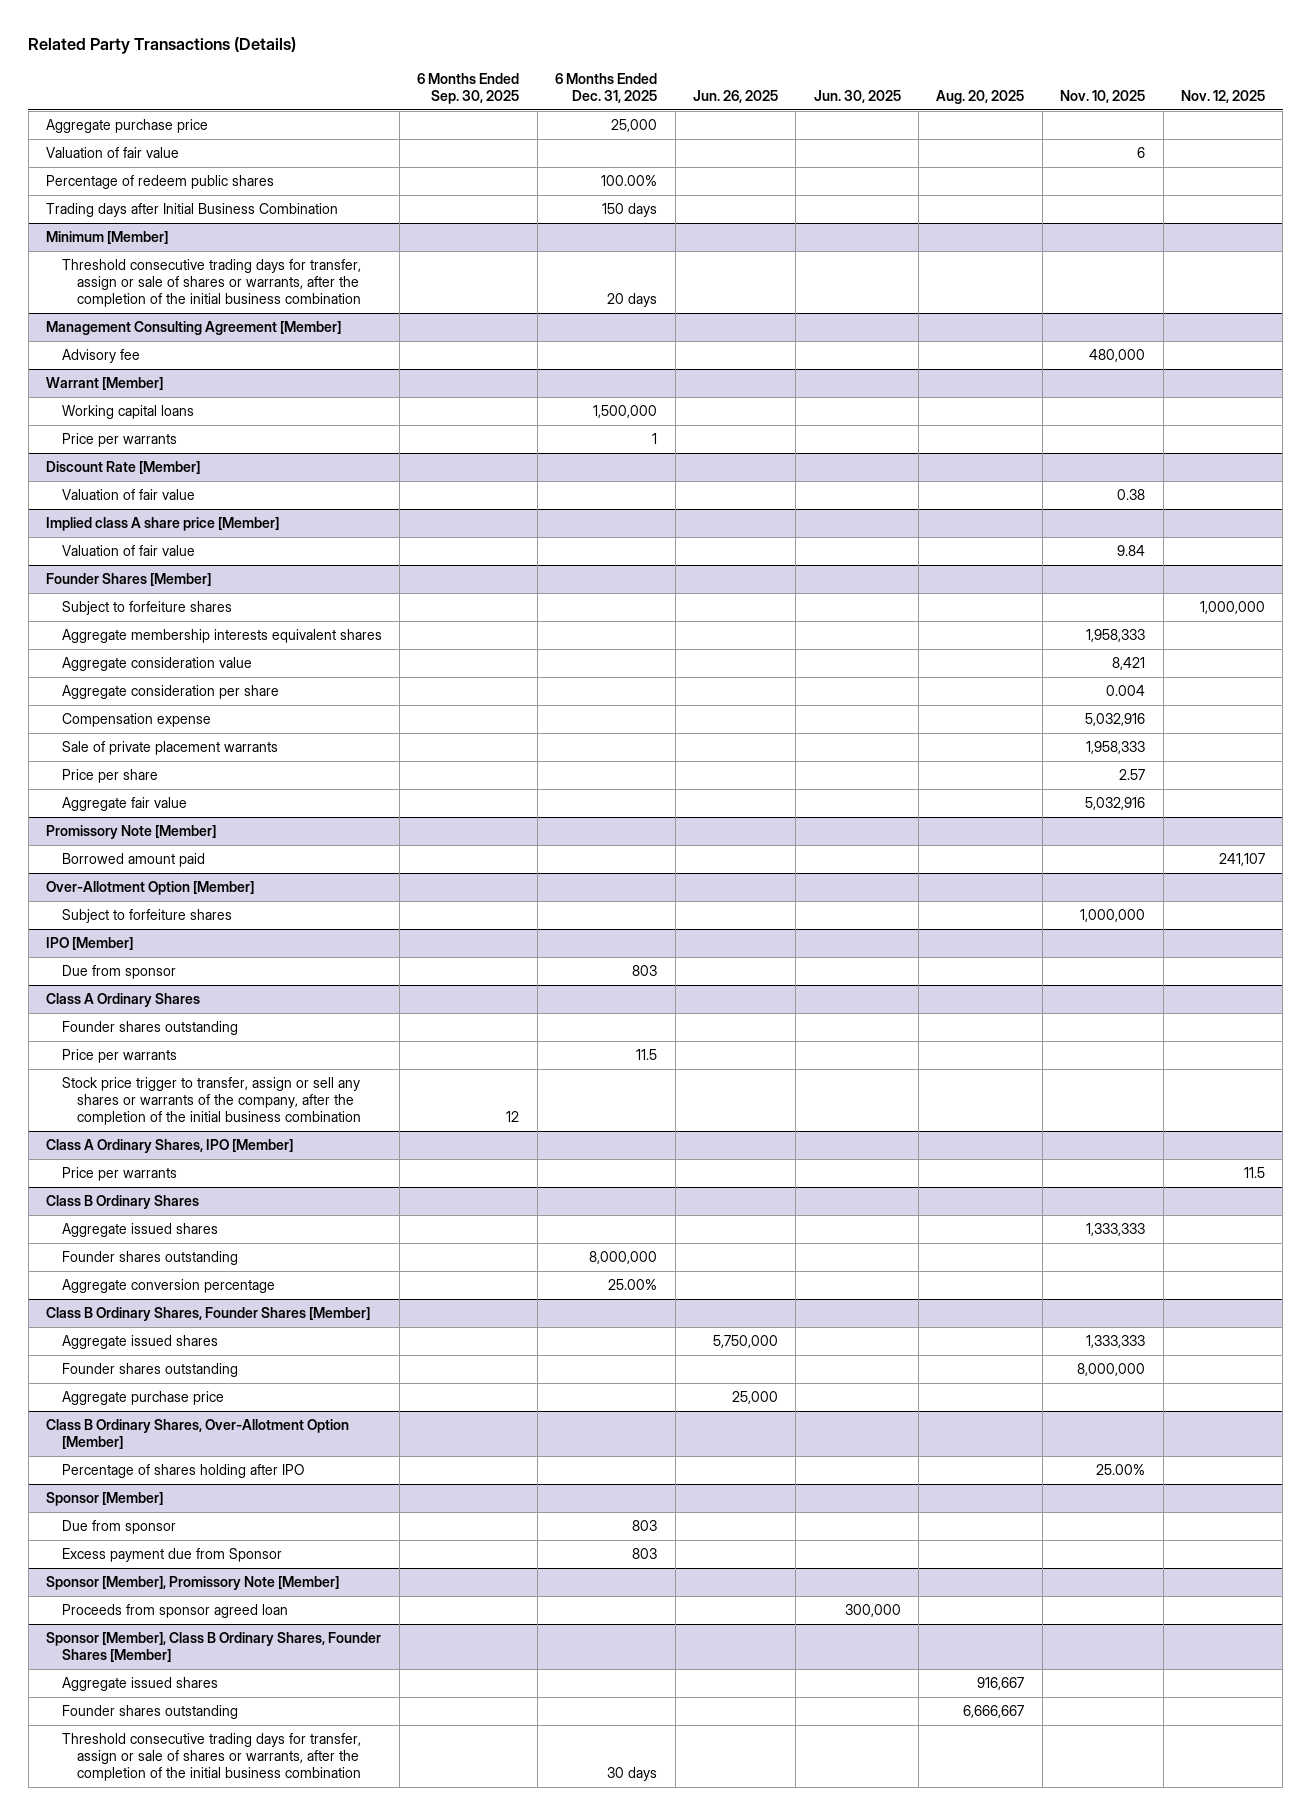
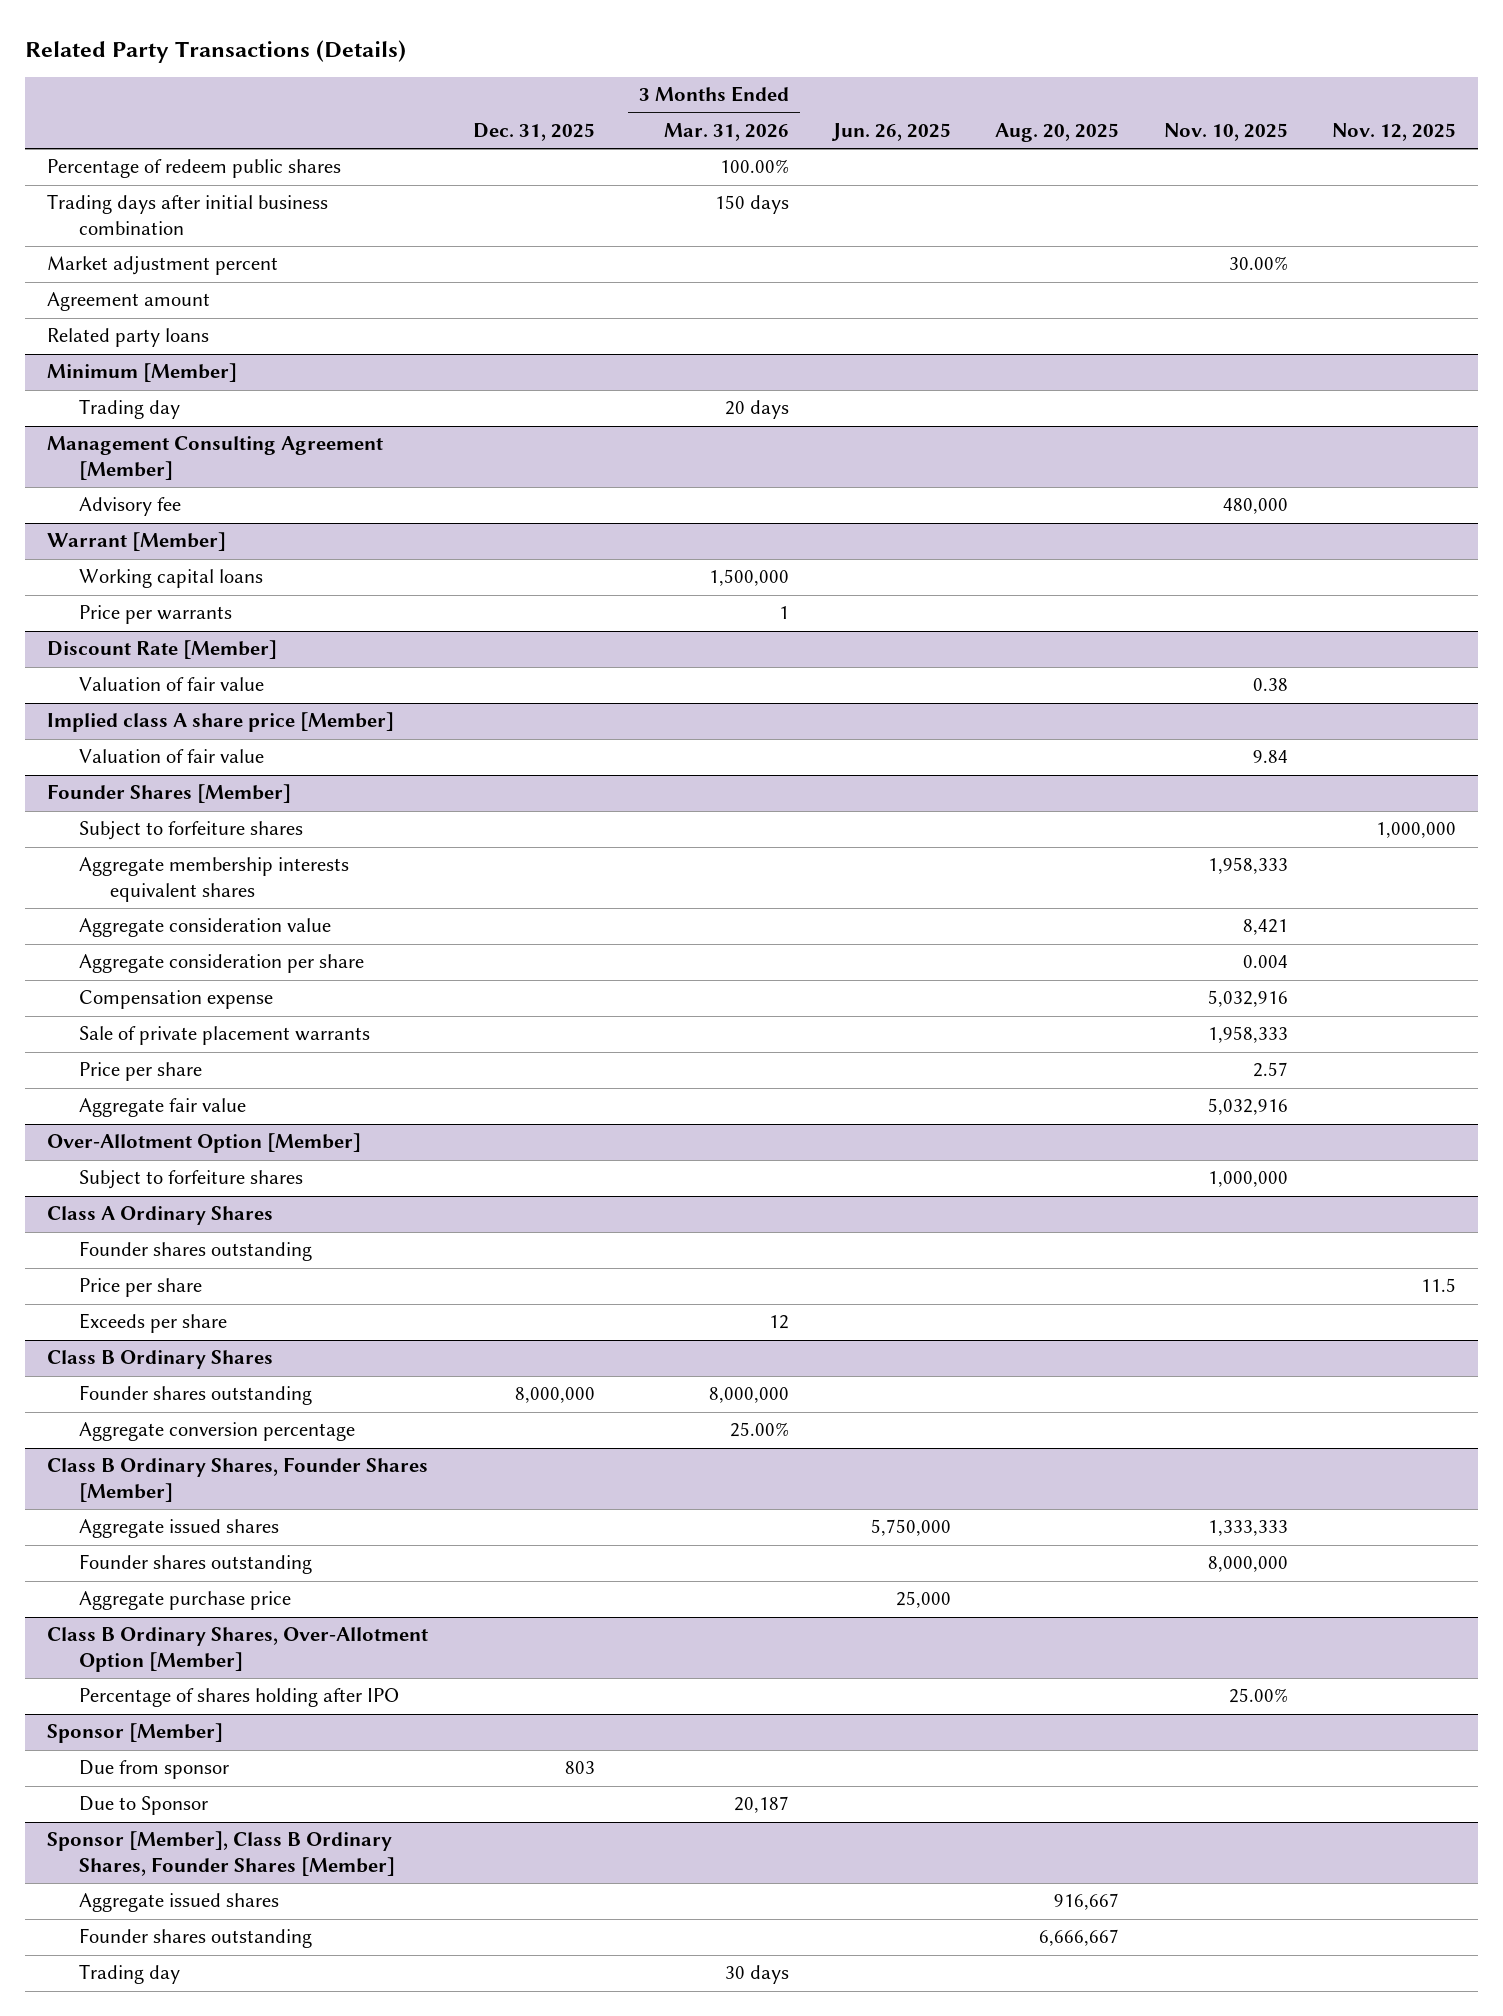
- | 6 Months Ended Sep. 30, 2025 | 6 Months Ended Dec. 31, 2025 | Jun. 26, 2025 | Jun. 30, 2025 | Aug. 20, 2025 | Nov. 10, 2025 | Nov. 12, 2025
+ | Dec. 31, 2025 | 3 Months Ended Mar. 31, 2026 | Jun. 26, 2025 | Aug. 20, 2025 | Nov. 10, 2025 | Nov. 12, 2025
- Aggregate purchase price | | 25,000 | | | | |
- Valuation of fair value | | | | | | 6 |
- Trading days after Initial Business Combination | | 150 days | | | | |
+ Trading days after initial business combination | | 150 days | | | |
+ Market adjustment percent | | | | | 30.00% |
+ Agreement amount
+ Related party loans
@ Minimum [Member]
- Threshold consecutive trading days for transfer, assign or sale of shares or warrants, after the completion of the initial business combination | | 20 days | | | | |
+ Trading day | | 20 days | | | |
- Promissory Note [Member]
- Borrowed amount paid | | | | | | | 241,107
- IPO [Member]
- Due from sponsor | | 803 | | | | |
@ Class A Ordinary Shares
- Price per warrants | | 11.5 | | | | |
- Stock price trigger to transfer, assign or sell any shares or warrants of the company, after the completion of the initial business combination | 12 | | | | | |
- Class A Ordinary Shares, IPO [Member]
- Price per warrants | | | | | | | 11.5
@ Class A Ordinary Shares
+ Price per share | | | | | | 11.5
+ Exceeds per share | | 12 | | | |
@ Class B Ordinary Shares
- Aggregate issued shares | | | | | | 1,333,333 |
@ Sponsor [Member]
- Excess payment due from Sponsor | | 803 | | | | |
- Sponsor [Member], Promissory Note [Member]
- Proceeds from sponsor agreed loan | | | | 300,000 | | |
@ Sponsor [Member]
+ Due to Sponsor | | 20,187 | | | |
@ Sponsor [Member], Class B Ordinary Shares, Founder Shares [Member]
- Threshold consecutive trading days for transfer, assign or sale of shares or warrants, after the completion of the initial business combination | | 30 days | | | | |
+ Trading day | | 30 days | | | |

